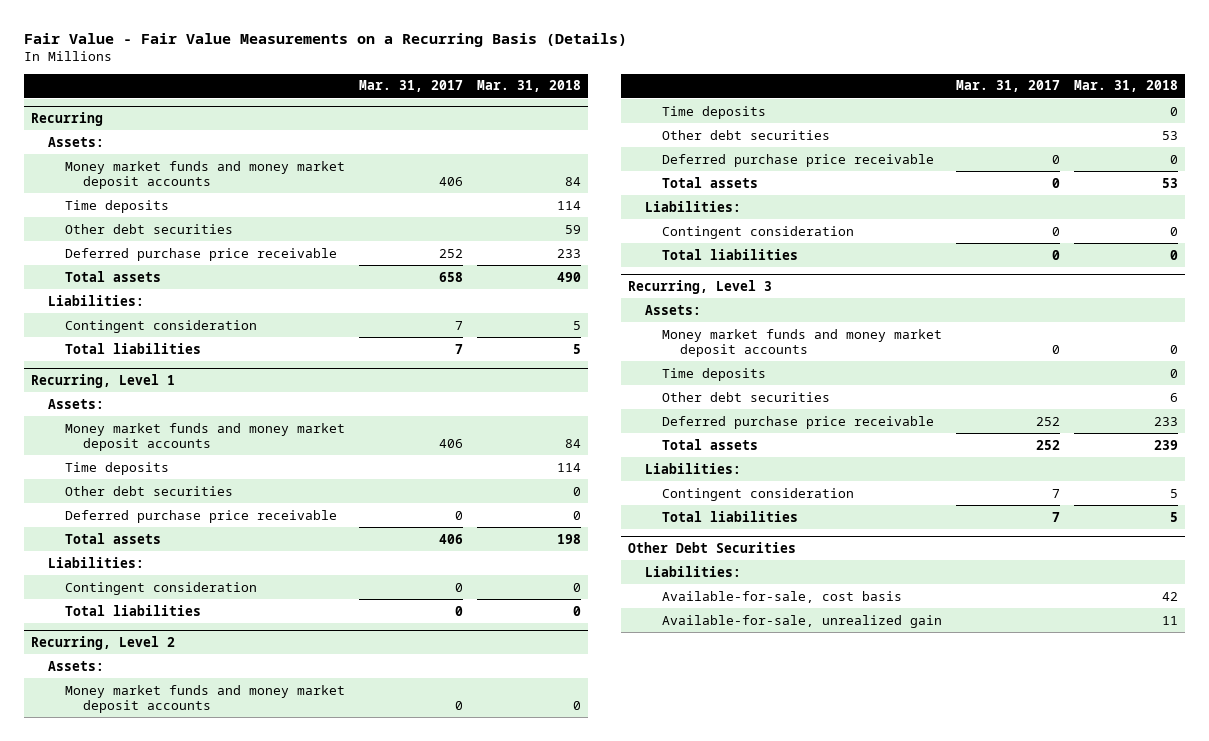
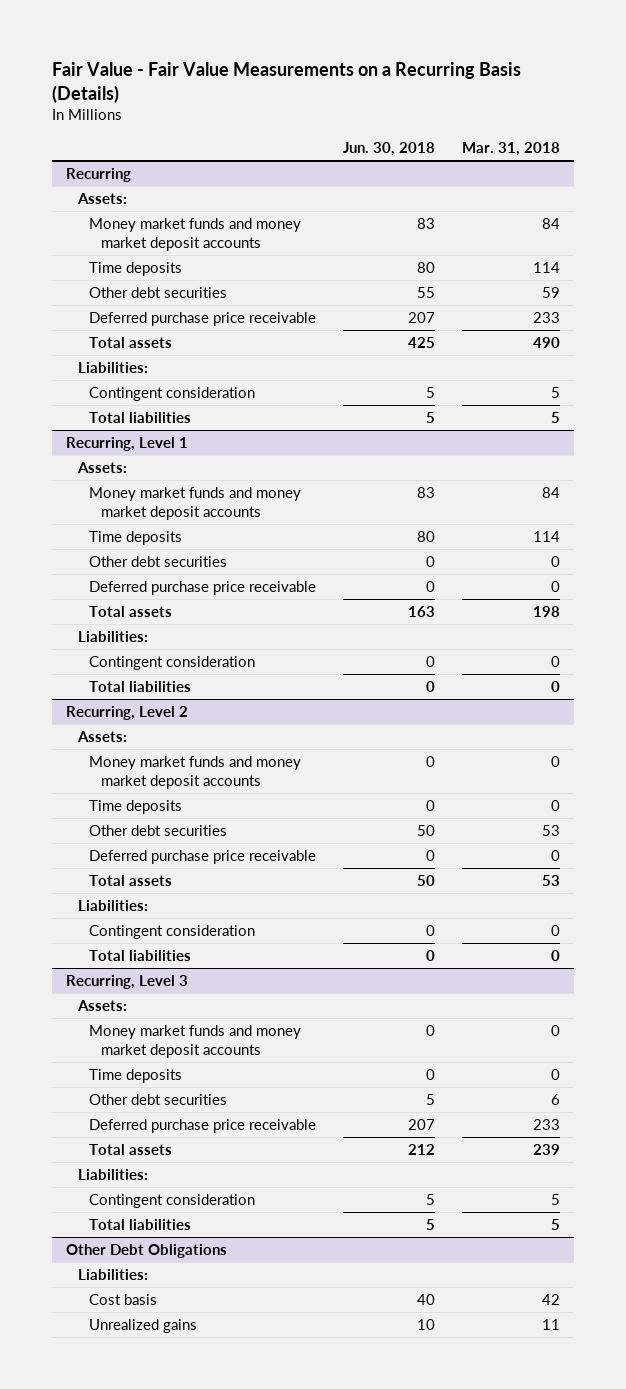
- | Mar. 31, 2017 | Mar. 31, 2018
+ | Jun. 30, 2018 | Mar. 31, 2018
- Other Debt Securities
+ Other Debt Obligations
- Available-for-sale, cost basis | | 42
- Available-for-sale, unrealized gain | | 11
+ Cost basis | 40 | 42
+ Unrealized gains | 10 | 11

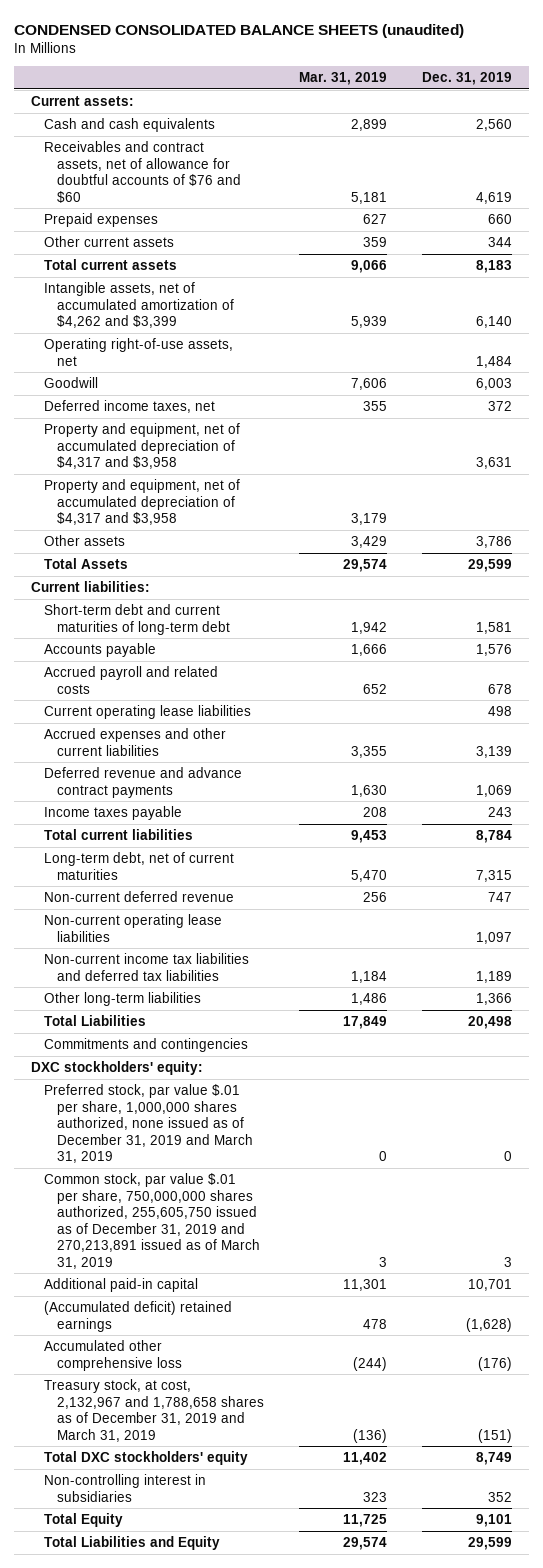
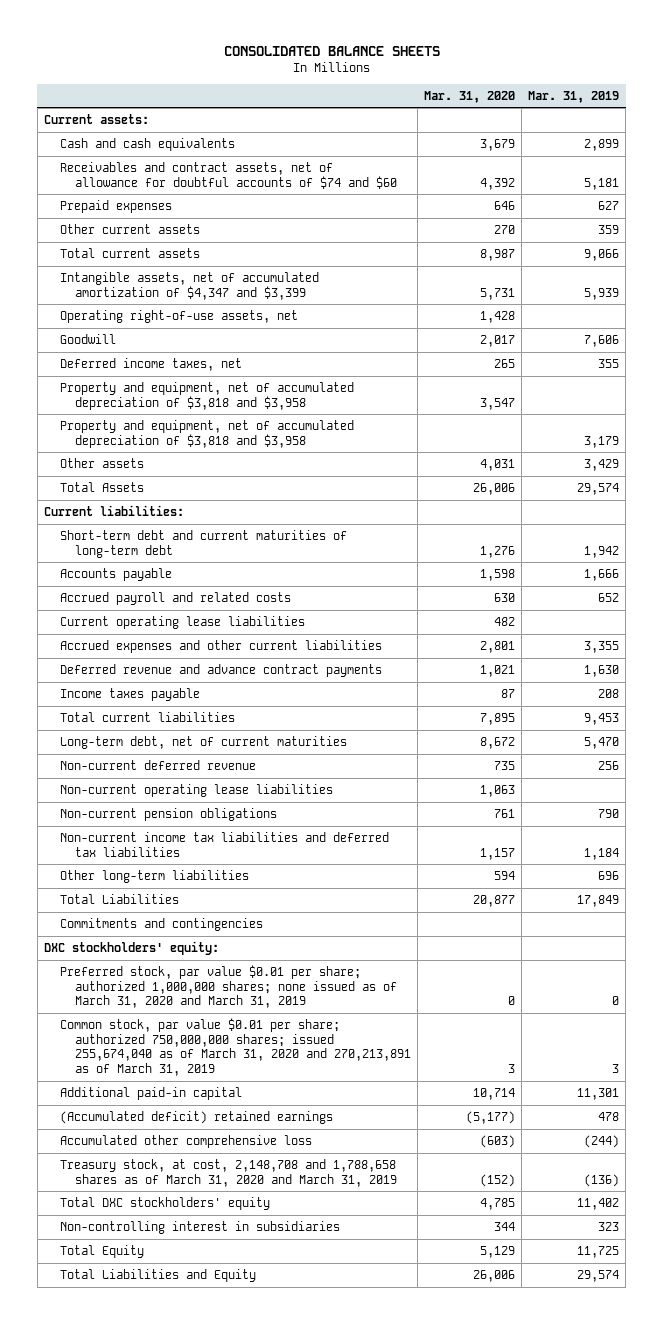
- CONDENSED CONSOLIDATED BALANCE SHEETS (unaudited)
+ CONSOLIDATED BALANCE SHEETS
- | Mar. 31, 2019 | Dec. 31, 2019
+ | Mar. 31, 2020 | Mar. 31, 2019
- Receivables and contract assets, net of allowance for doubtful accounts of $76 and $60 | 5,181 | 4,619
+ Receivables and contract assets, net of allowance for doubtful accounts of $74 and $60 | 4,392 | 5,181
- Intangible assets, net of accumulated amortization of $4,262 and $3,399 | 5,939 | 6,140
+ Intangible assets, net of accumulated amortization of $4,347 and $3,399 | 5,731 | 5,939
- Property and equipment, net of accumulated depreciation of $4,317 and $3,958 | | 3,631
- Property and equipment, net of accumulated depreciation of $4,317 and $3,958 | 3,179 |
+ Property and equipment, net of accumulated depreciation of $3,818 and $3,958 | 3,547 |
+ Property and equipment, net of accumulated depreciation of $3,818 and $3,958 | | 3,179
+ Non-current pension obligations | 761 | 790
- Other long-term liabilities | 1,486 | 1,366
+ Other long-term liabilities | 594 | 696
- Preferred stock, par value $.01 per share, 1,000,000 shares authorized, none issued as of December 31, 2019 and March 31, 2019 | 0 | 0
- Common stock, par value $.01 per share, 750,000,000 shares authorized, 255,605,750 issued as of December 31, 2019 and 270,213,891 issued as of March 31, 2019 | 3 | 3
+ Preferred stock, par value $0.01 per share; authorized 1,000,000 shares; none issued as of March 31, 2020 and March 31, 2019 | 0 | 0
+ Common stock, par value $0.01 per share; authorized 750,000,000 shares; issued 255,674,040 as of March 31, 2020 and 270,213,891 as of March 31, 2019 | 3 | 3
- Treasury stock, at cost, 2,132,967 and 1,788,658 shares as of December 31, 2019 and March 31, 2019 | (136) | (151)
+ Treasury stock, at cost, 2,148,708 and 1,788,658 shares as of March 31, 2020 and March 31, 2019 | (152) | (136)

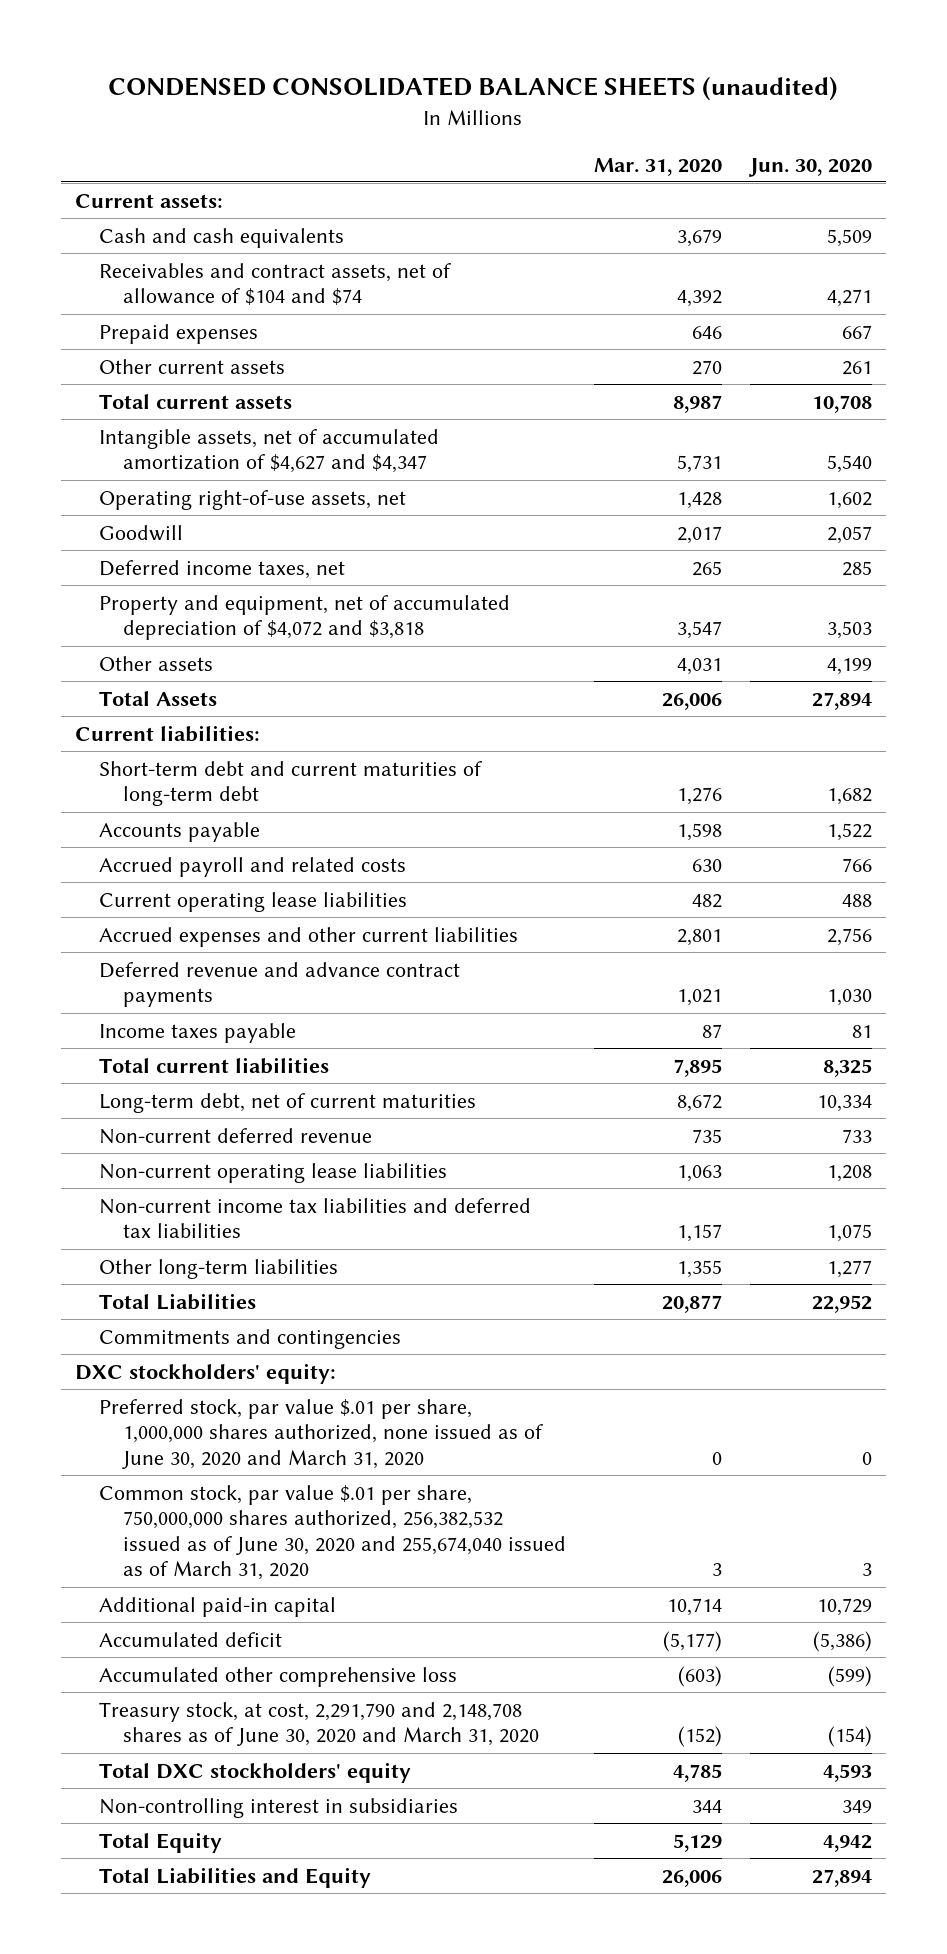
- CONSOLIDATED BALANCE SHEETS
+ CONDENSED CONSOLIDATED BALANCE SHEETS (unaudited)
- | Mar. 31, 2020 | Mar. 31, 2019
+ | Mar. 31, 2020 | Jun. 30, 2020
- Receivables and contract assets, net of allowance for doubtful accounts of $74 and $60 | 4,392 | 5,181
+ Receivables and contract assets, net of allowance of $104 and $74 | 4,392 | 4,271
- Intangible assets, net of accumulated amortization of $4,347 and $3,399 | 5,731 | 5,939
+ Intangible assets, net of accumulated amortization of $4,627 and $4,347 | 5,731 | 5,540
- Property and equipment, net of accumulated depreciation of $3,818 and $3,958 | 3,547 |
- Property and equipment, net of accumulated depreciation of $3,818 and $3,958 | | 3,179
+ Property and equipment, net of accumulated depreciation of $4,072 and $3,818 | 3,547 | 3,503
- Non-current pension obligations | 761 | 790
- Other long-term liabilities | 594 | 696
+ Other long-term liabilities | 1,355 | 1,277
- Preferred stock, par value $0.01 per share; authorized 1,000,000 shares; none issued as of March 31, 2020 and March 31, 2019 | 0 | 0
- Common stock, par value $0.01 per share; authorized 750,000,000 shares; issued 255,674,040 as of March 31, 2020 and 270,213,891 as of March 31, 2019 | 3 | 3
+ Preferred stock, par value $.01 per share, 1,000,000 shares authorized, none issued as of June 30, 2020 and March 31, 2020 | 0 | 0
+ Common stock, par value $.01 per share, 750,000,000 shares authorized, 256,382,532 issued as of June 30, 2020 and 255,674,040 issued as of March 31, 2020 | 3 | 3
- (Accumulated deficit) retained earnings | (5,177) | 478
+ Accumulated deficit | (5,177) | (5,386)
- Treasury stock, at cost, 2,148,708 and 1,788,658 shares as of March 31, 2020 and March 31, 2019 | (152) | (136)
+ Treasury stock, at cost, 2,291,790 and 2,148,708 shares as of June 30, 2020 and March 31, 2020 | (152) | (154)

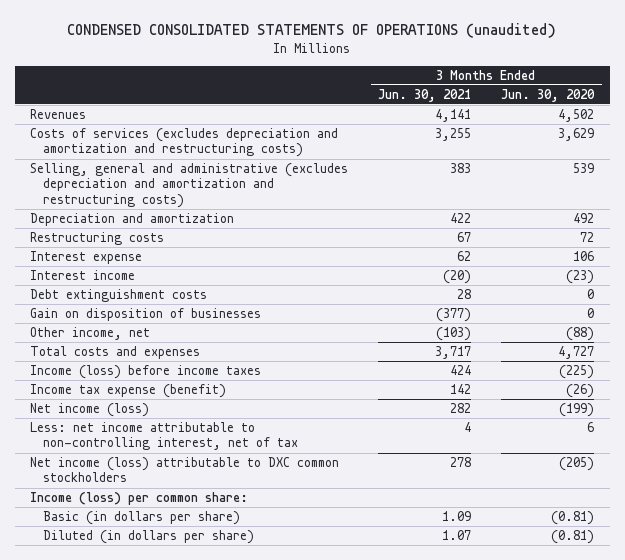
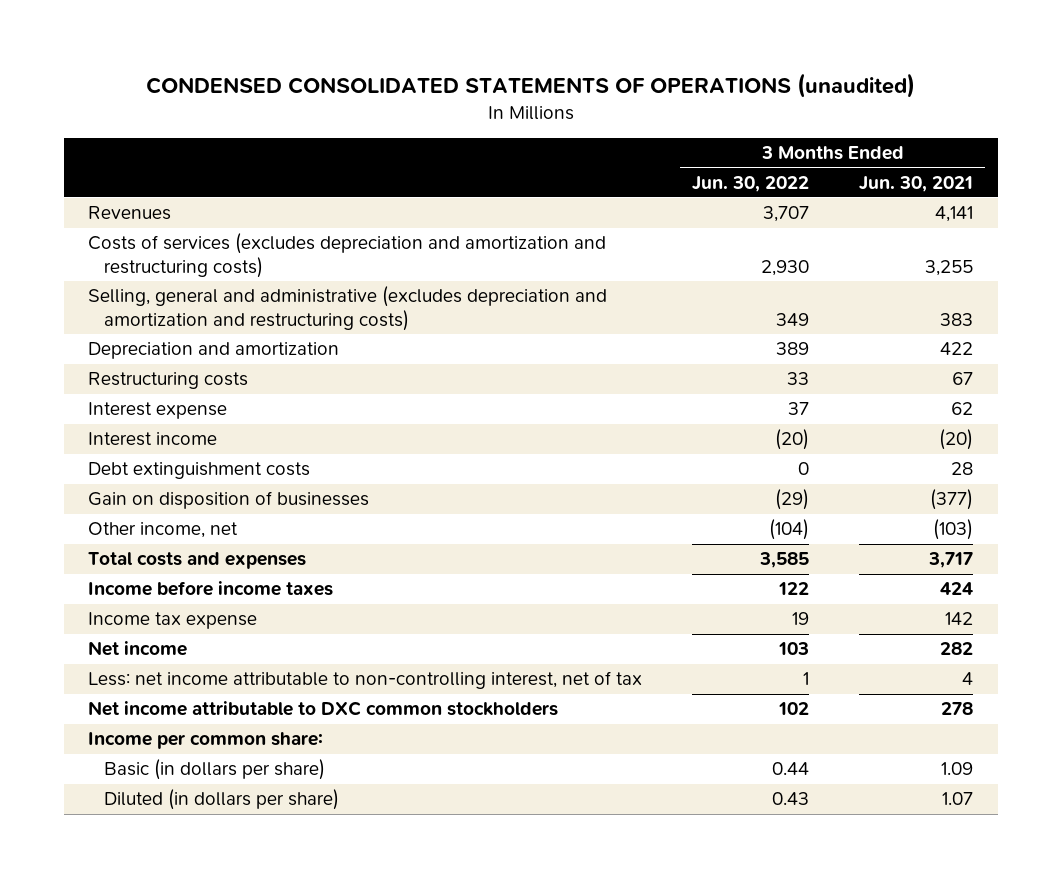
- | 3 Months Ended Jun. 30, 2021 | 3 Months Ended Jun. 30, 2020
+ | 3 Months Ended Jun. 30, 2022 | 3 Months Ended Jun. 30, 2021
- Income (loss) before income taxes | 424 | (225)
- Income tax expense (benefit) | 142 | (26)
- Net income (loss) | 282 | (199)
+ Income before income taxes | 122 | 424
+ Income tax expense | 19 | 142
+ Net income | 103 | 282
- Net income (loss) attributable to DXC common stockholders | 278 | (205)
- Income (loss) per common share:
+ Net income attributable to DXC common stockholders | 102 | 278
+ Income per common share:

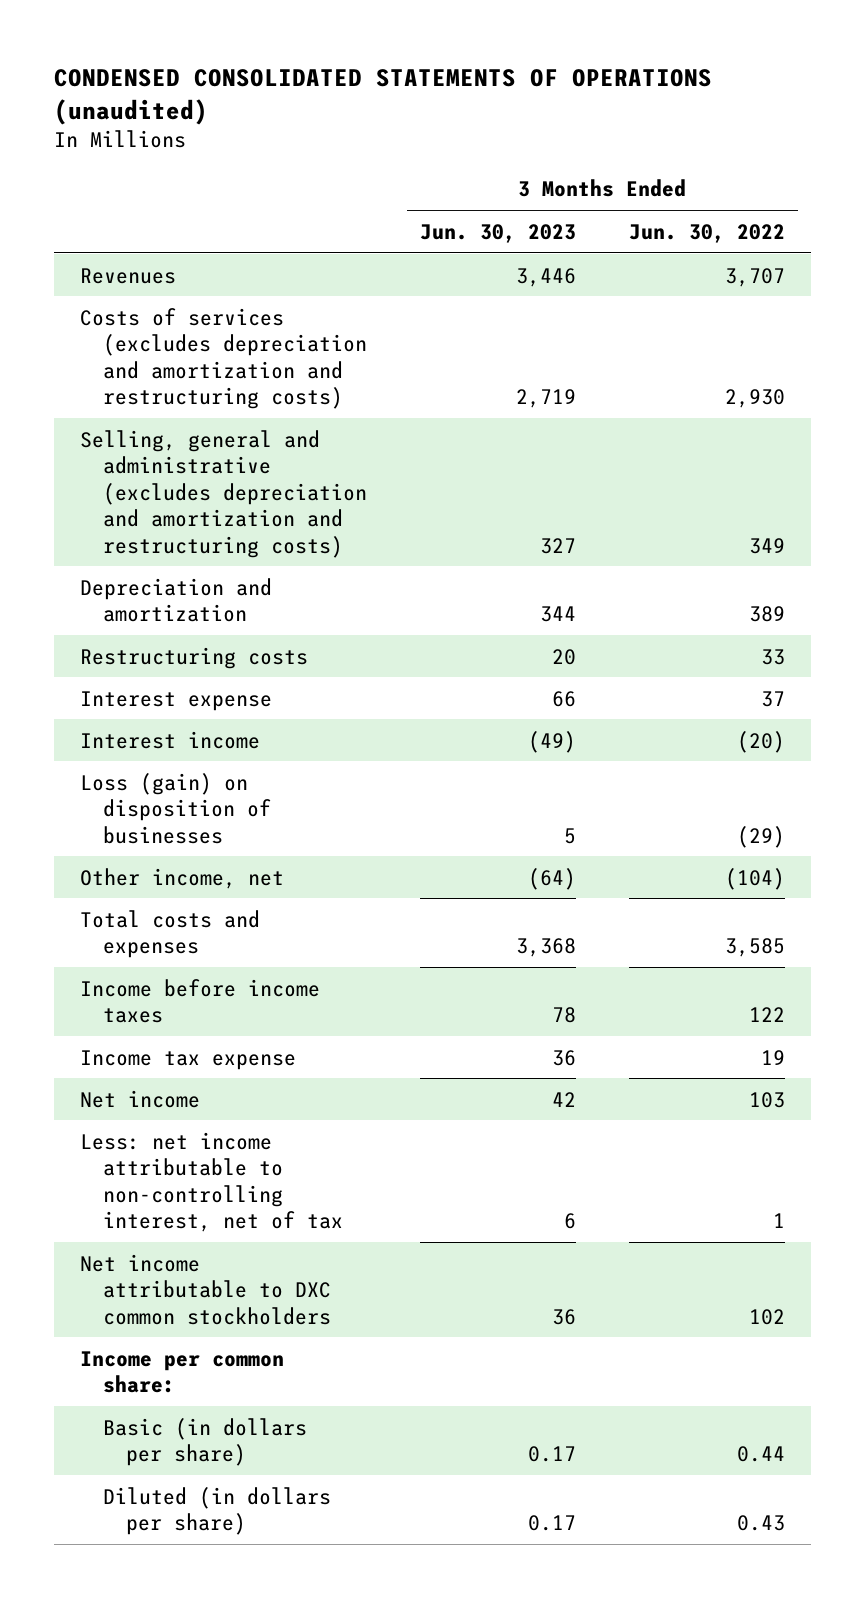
- | 3 Months Ended Jun. 30, 2022 | 3 Months Ended Jun. 30, 2021
+ | 3 Months Ended Jun. 30, 2023 | 3 Months Ended Jun. 30, 2022
- Debt extinguishment costs | 0 | 28
- Gain on disposition of businesses | (29) | (377)
+ Loss (gain) on disposition of businesses | 5 | (29)

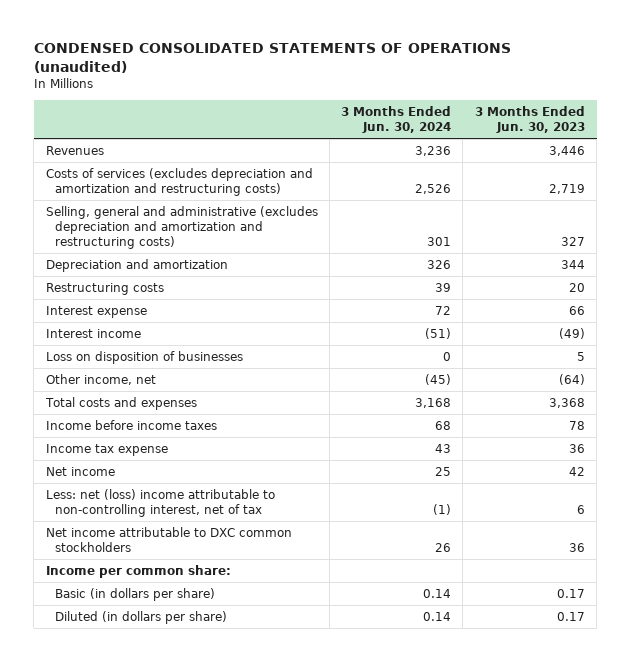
- | 3 Months Ended Jun. 30, 2023 | 3 Months Ended Jun. 30, 2022
+ | 3 Months Ended Jun. 30, 2024 | 3 Months Ended Jun. 30, 2023
- Loss (gain) on disposition of businesses | 5 | (29)
+ Loss on disposition of businesses | 0 | 5
- Less: net income attributable to non-controlling interest, net of tax | 6 | 1
+ Less: net (loss) income attributable to non-controlling interest, net of tax | (1) | 6

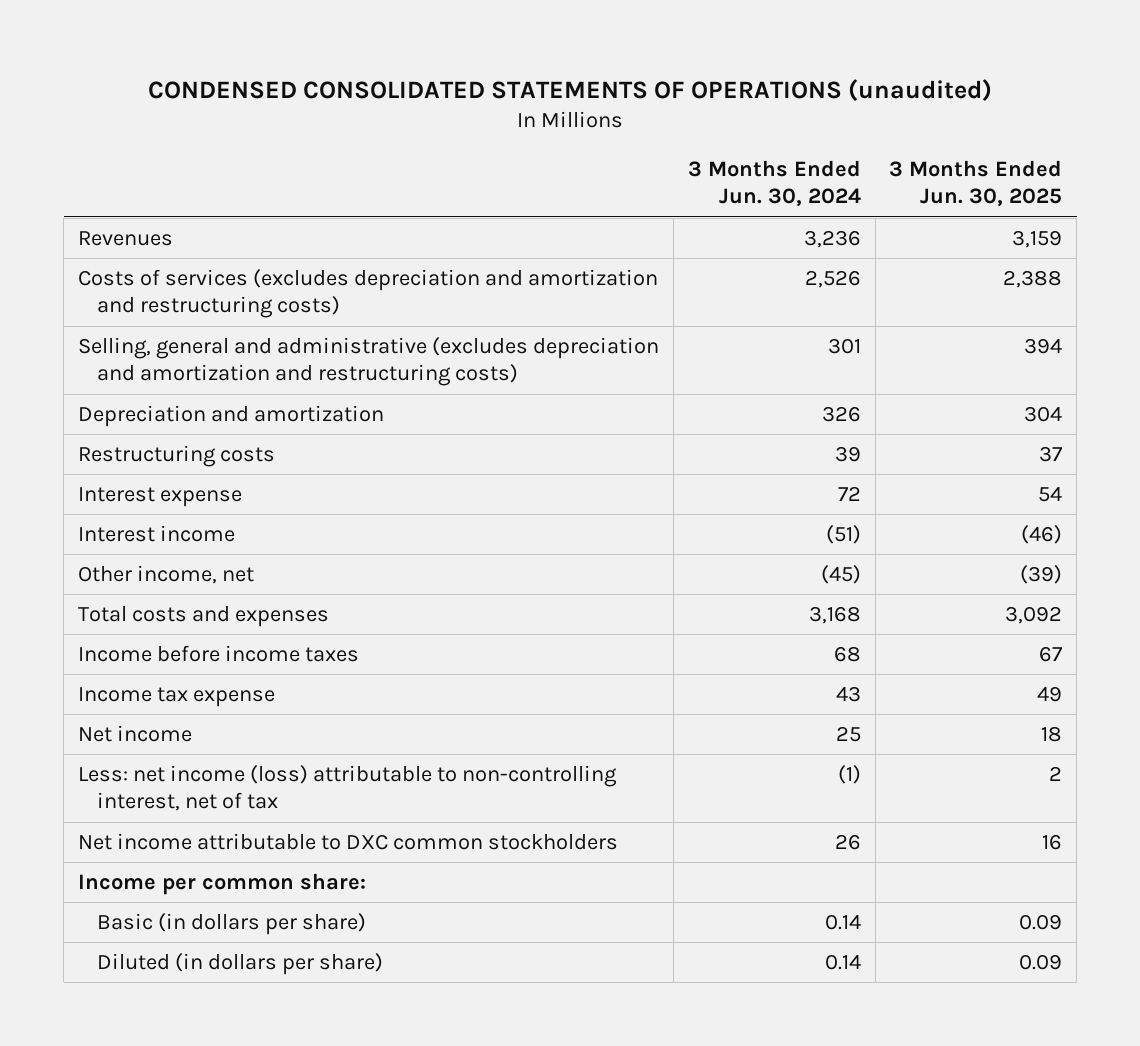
- | 3 Months Ended Jun. 30, 2024 | 3 Months Ended Jun. 30, 2023
+ | 3 Months Ended Jun. 30, 2024 | 3 Months Ended Jun. 30, 2025
- Loss on disposition of businesses | 0 | 5
- Less: net (loss) income attributable to non-controlling interest, net of tax | (1) | 6
+ Less: net income (loss) attributable to non-controlling interest, net of tax | (1) | 2

